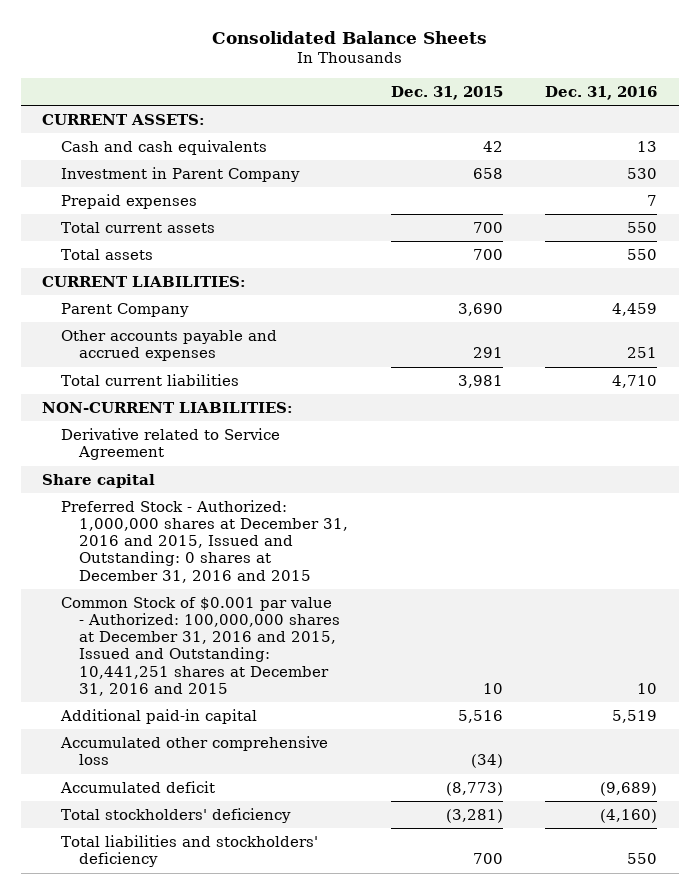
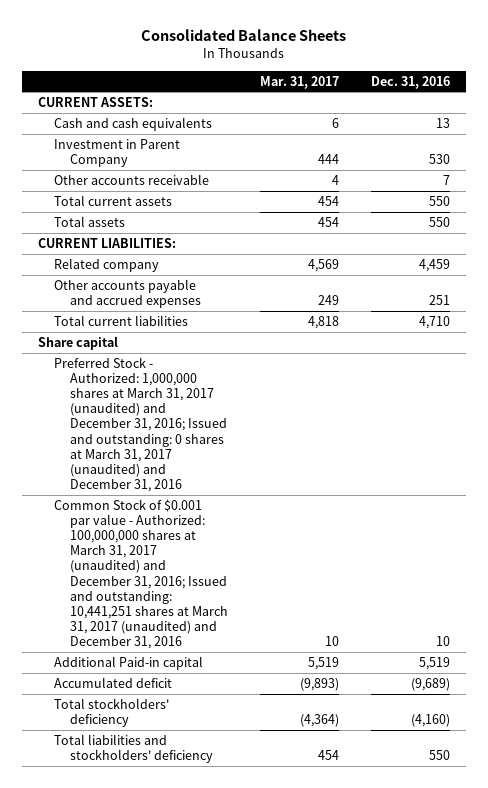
- | Dec. 31, 2015 | Dec. 31, 2016
+ | Mar. 31, 2017 | Dec. 31, 2016
- Prepaid expenses | | 7
+ Other accounts receivable | 4 | 7
- Parent Company | 3,690 | 4,459
+ Related company | 4,569 | 4,459
- NON-CURRENT LIABILITIES:
- Derivative related to Service Agreement
- Preferred Stock - Authorized: 1,000,000 shares at December 31, 2016 and 2015, Issued and Outstanding: 0 shares at December 31, 2016 and 2015
- Common Stock of $0.001 par value - Authorized: 100,000,000 shares at December 31, 2016 and 2015, Issued and Outstanding: 10,441,251 shares at December 31, 2016 and 2015 | 10 | 10
- Additional paid-in capital | 5,516 | 5,519
- Accumulated other comprehensive loss | (34) |
+ Preferred Stock - Authorized: 1,000,000 shares at March 31, 2017 (unaudited) and December 31, 2016; Issued and outstanding: 0 shares at March 31, 2017 (unaudited) and December 31, 2016
+ Common Stock of $0.001 par value - Authorized: 100,000,000 shares at March 31, 2017 (unaudited) and December 31, 2016; Issued and outstanding: 10,441,251 shares at March 31, 2017 (unaudited) and December 31, 2016 | 10 | 10
+ Additional Paid-in capital | 5,519 | 5,519

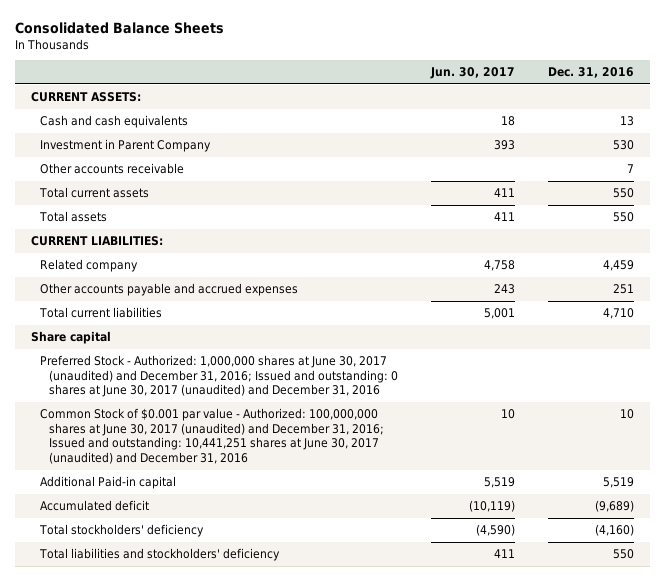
- | Mar. 31, 2017 | Dec. 31, 2016
+ | Jun. 30, 2017 | Dec. 31, 2016
- Preferred Stock - Authorized: 1,000,000 shares at March 31, 2017 (unaudited) and December 31, 2016; Issued and outstanding: 0 shares at March 31, 2017 (unaudited) and December 31, 2016
- Common Stock of $0.001 par value - Authorized: 100,000,000 shares at March 31, 2017 (unaudited) and December 31, 2016; Issued and outstanding: 10,441,251 shares at March 31, 2017 (unaudited) and December 31, 2016 | 10 | 10
+ Preferred Stock - Authorized: 1,000,000 shares at June 30, 2017 (unaudited) and December 31, 2016; Issued and outstanding: 0 shares at June 30, 2017 (unaudited) and December 31, 2016
+ Common Stock of $0.001 par value - Authorized: 100,000,000 shares at June 30, 2017 (unaudited) and December 31, 2016; Issued and outstanding: 10,441,251 shares at June 30, 2017 (unaudited) and December 31, 2016 | 10 | 10

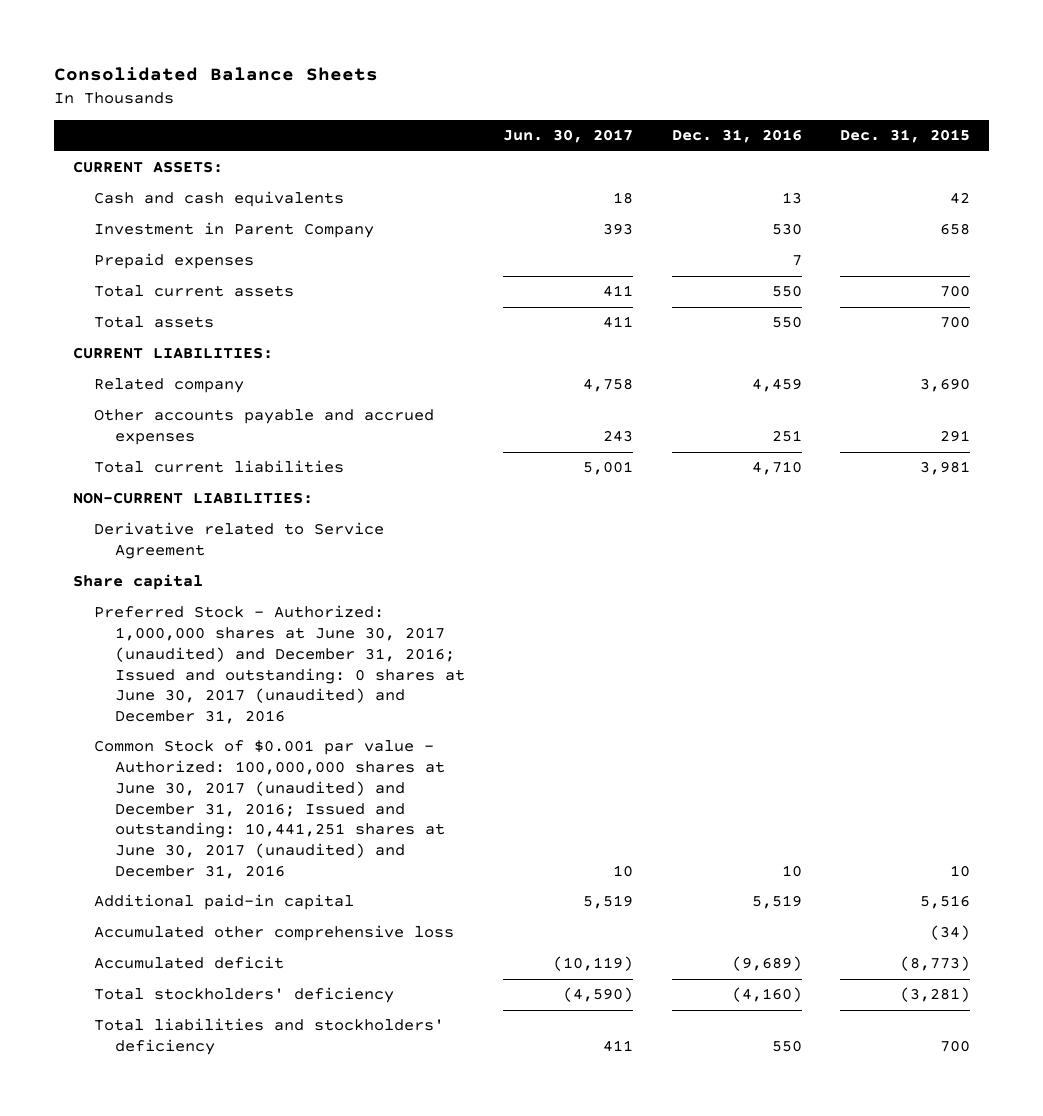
- | Jun. 30, 2017 | Dec. 31, 2016
+ | Jun. 30, 2017 | Dec. 31, 2016 | Dec. 31, 2015
- Other accounts receivable | | 7
+ Prepaid expenses | | 7 |
+ NON-CURRENT LIABILITIES:
+ Derivative related to Service Agreement
- Additional Paid-in capital | 5,519 | 5,519
+ Additional paid-in capital | 5,519 | 5,519 | 5,516
+ Accumulated other comprehensive loss | | | (34)

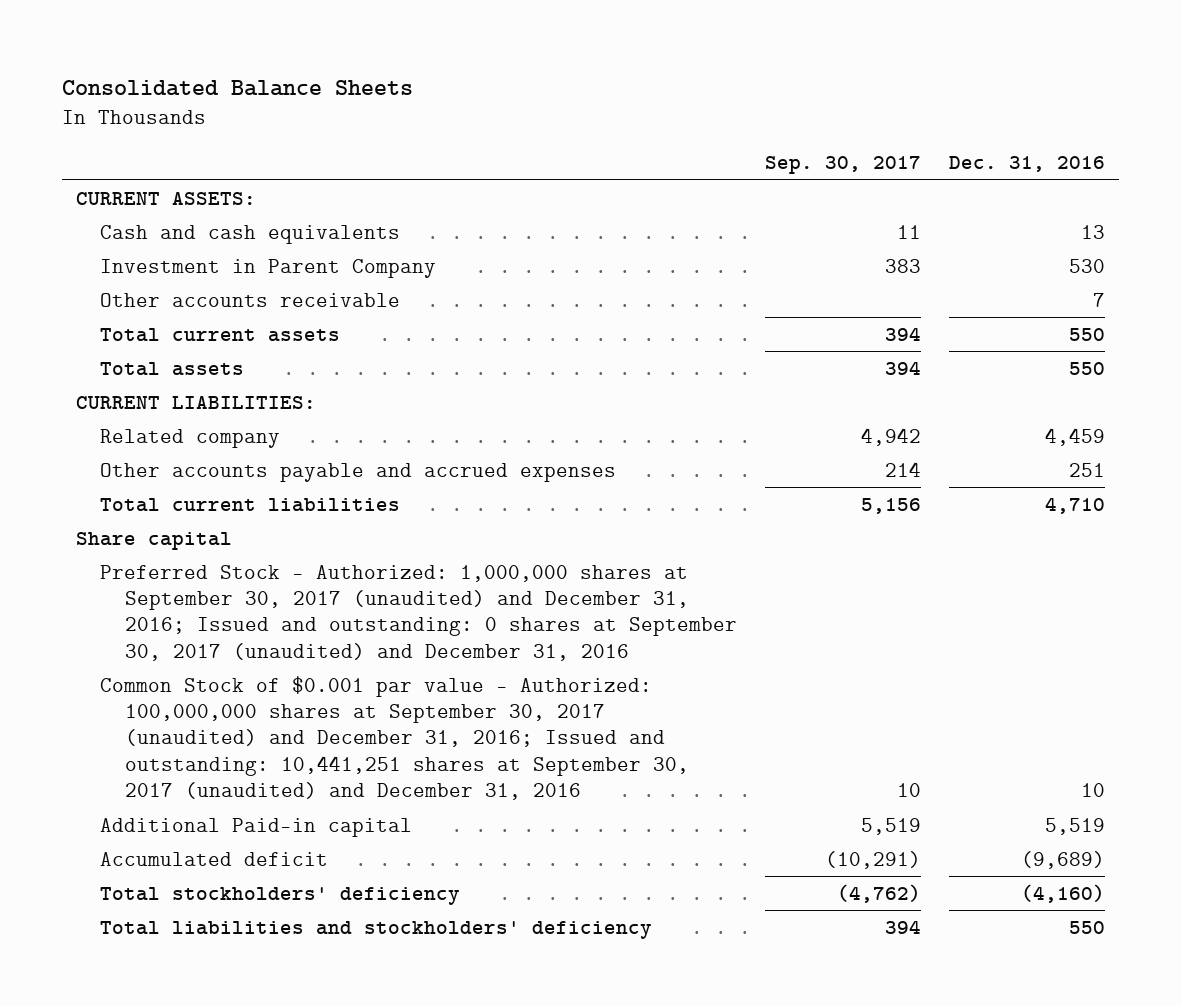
- | Jun. 30, 2017 | Dec. 31, 2016 | Dec. 31, 2015
+ | Sep. 30, 2017 | Dec. 31, 2016
- Prepaid expenses | | 7 |
+ Other accounts receivable | | 7
- NON-CURRENT LIABILITIES:
- Derivative related to Service Agreement
- Preferred Stock - Authorized: 1,000,000 shares at June 30, 2017 (unaudited) and December 31, 2016; Issued and outstanding: 0 shares at June 30, 2017 (unaudited) and December 31, 2016
- Common Stock of $0.001 par value - Authorized: 100,000,000 shares at June 30, 2017 (unaudited) and December 31, 2016; Issued and outstanding: 10,441,251 shares at June 30, 2017 (unaudited) and December 31, 2016 | 10 | 10 | 10
- Additional paid-in capital | 5,519 | 5,519 | 5,516
- Accumulated other comprehensive loss | | | (34)
+ Preferred Stock - Authorized: 1,000,000 shares at September 30, 2017 (unaudited) and December 31, 2016; Issued and outstanding: 0 shares at September 30, 2017 (unaudited) and December 31, 2016
+ Common Stock of $0.001 par value - Authorized: 100,000,000 shares at September 30, 2017 (unaudited) and December 31, 2016; Issued and outstanding: 10,441,251 shares at September 30, 2017 (unaudited) and December 31, 2016 | 10 | 10
+ Additional Paid-in capital | 5,519 | 5,519

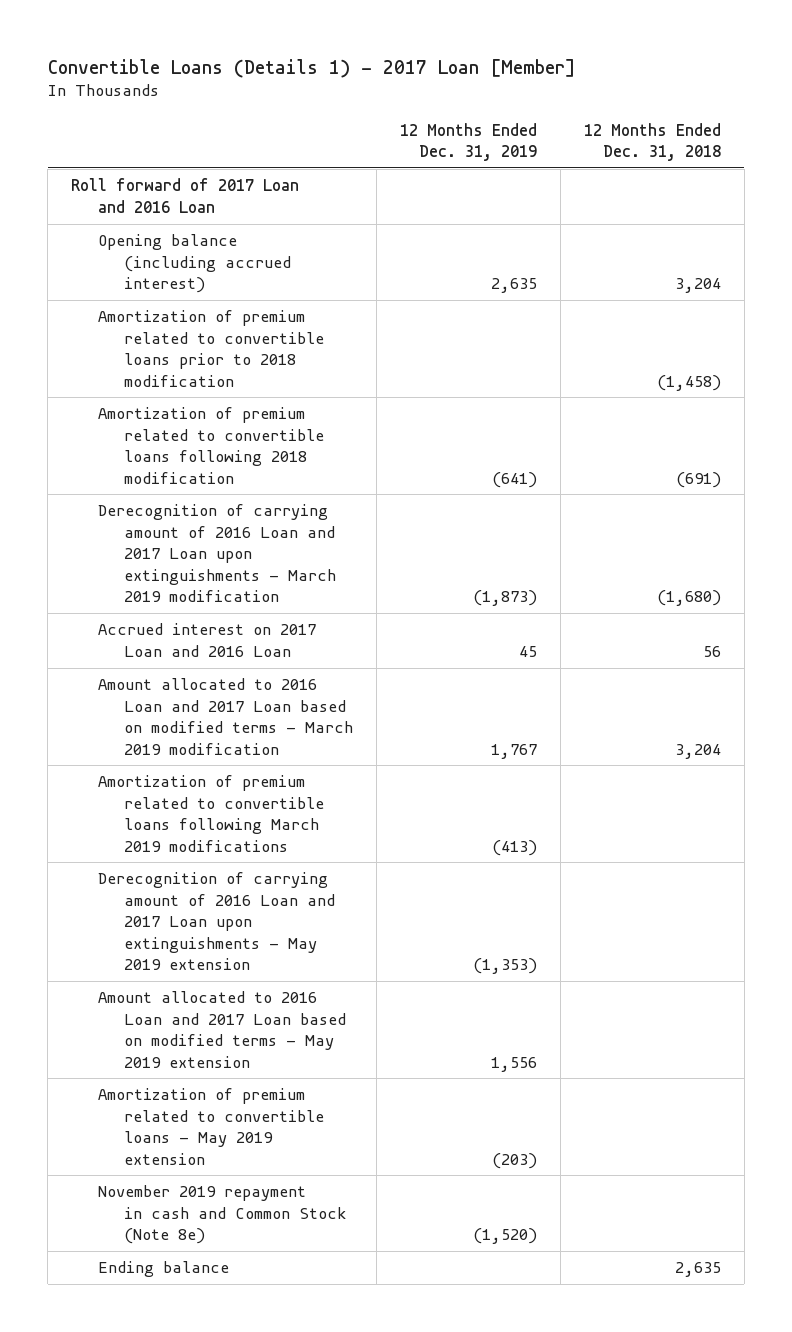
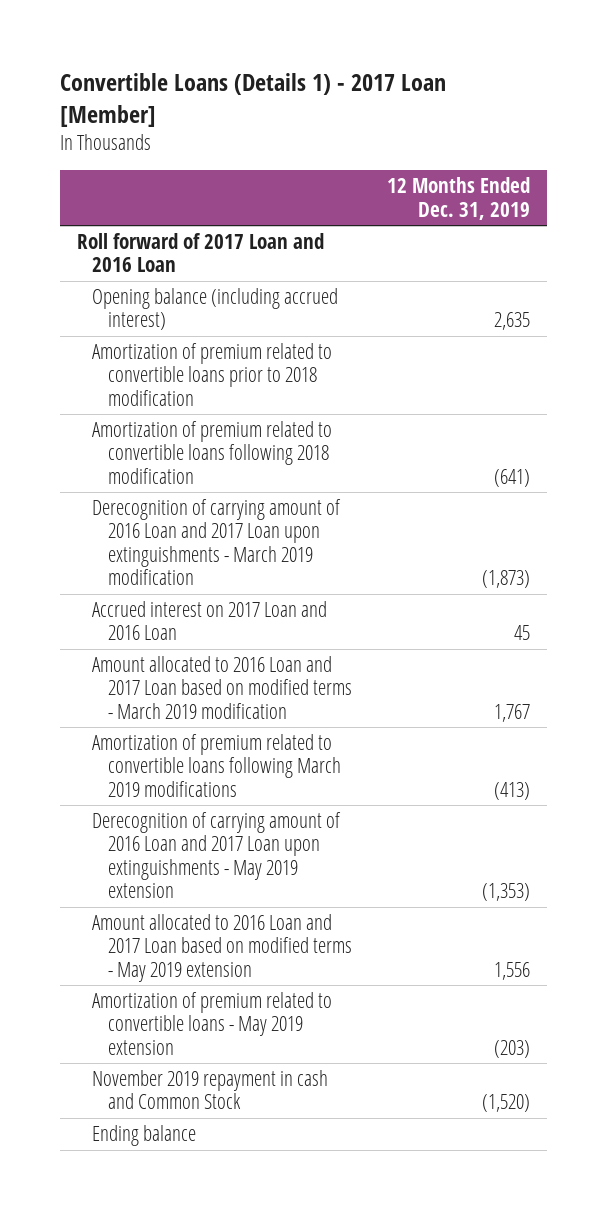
- | 12 Months Ended Dec. 31, 2019 | 12 Months Ended Dec. 31, 2018
+ | 12 Months Ended Dec. 31, 2019
- November 2019 repayment in cash and Common Stock (Note 8e) | (1,520) |
+ November 2019 repayment in cash and Common Stock | (1,520)

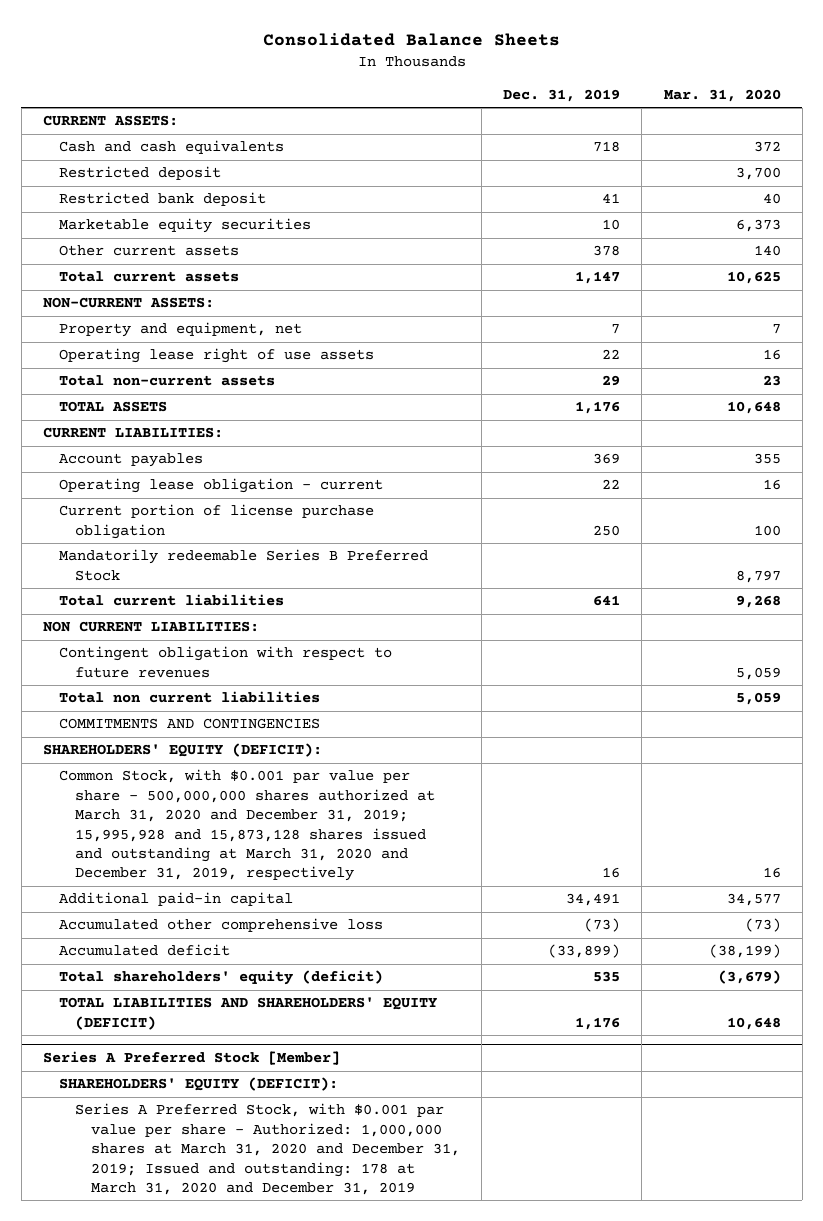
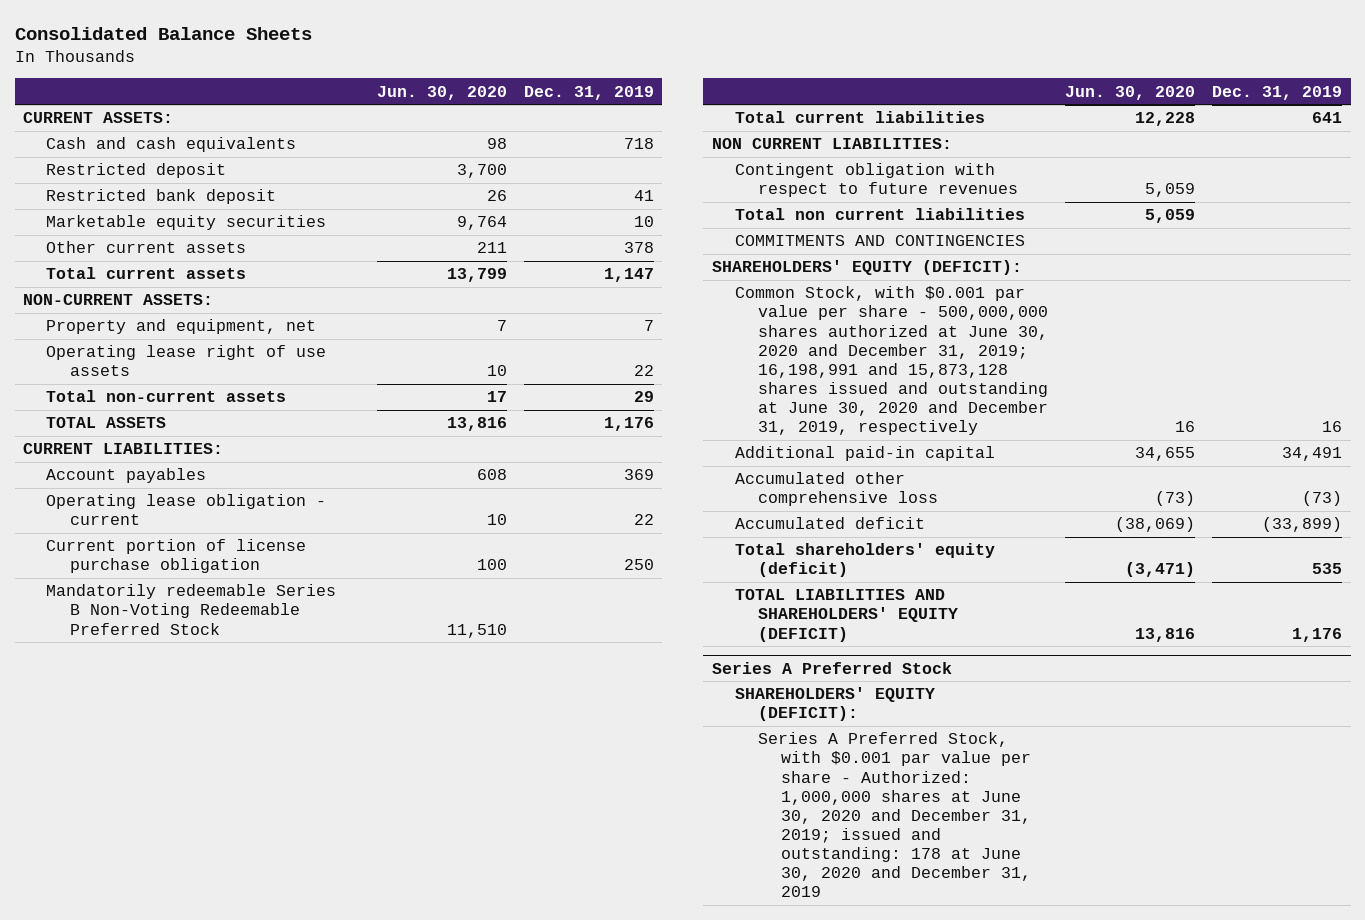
- | Dec. 31, 2019 | Mar. 31, 2020
+ | Jun. 30, 2020 | Dec. 31, 2019
- Mandatorily redeemable Series B Preferred Stock | | 8,797
+ Mandatorily redeemable Series B Non-Voting Redeemable Preferred Stock | 11,510 |
- Common Stock, with $0.001 par value per share - 500,000,000 shares authorized at March 31, 2020 and December 31, 2019; 15,995,928 and 15,873,128 shares issued and outstanding at March 31, 2020 and December 31, 2019, respectively | 16 | 16
+ Common Stock, with $0.001 par value per share - 500,000,000 shares authorized at June 30, 2020 and December 31, 2019; 16,198,991 and 15,873,128 shares issued and outstanding at June 30, 2020 and December 31, 2019, respectively | 16 | 16
- Series A Preferred Stock [Member]
+ Series A Preferred Stock
- Series A Preferred Stock, with $0.001 par value per share - Authorized: 1,000,000 shares at March 31, 2020 and December 31, 2019; Issued and outstanding: 178 at March 31, 2020 and December 31, 2019
+ Series A Preferred Stock, with $0.001 par value per share - Authorized: 1,000,000 shares at June 30, 2020 and December 31, 2019; issued and outstanding: 178 at June 30, 2020 and December 31, 2019

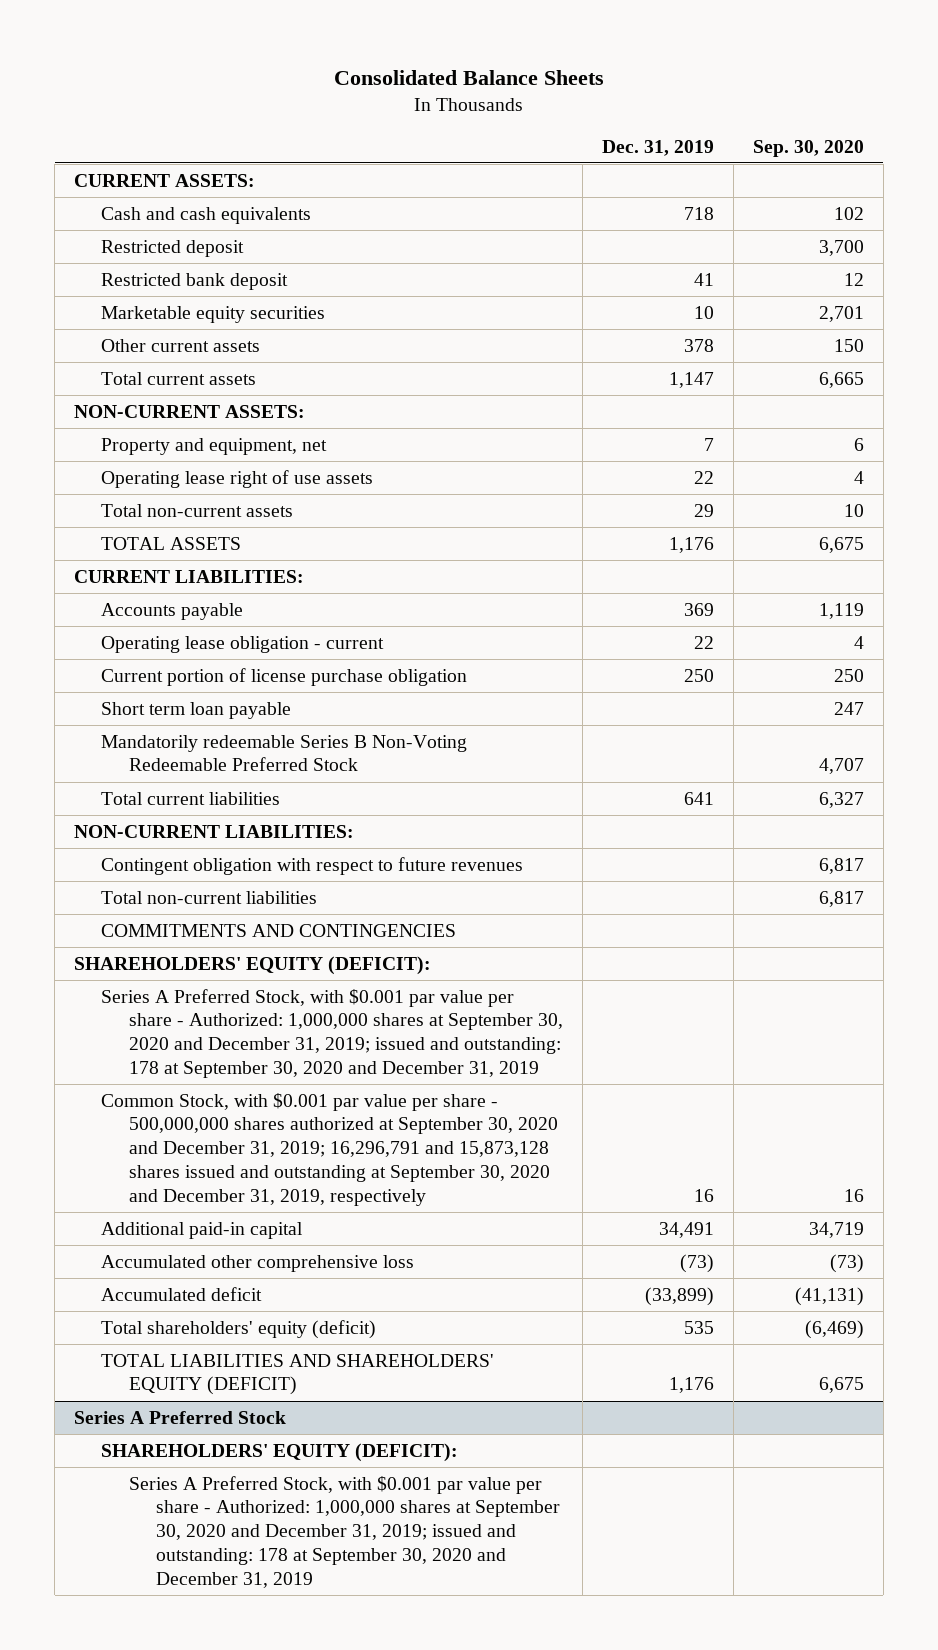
- | Jun. 30, 2020 | Dec. 31, 2019
+ | Dec. 31, 2019 | Sep. 30, 2020
- Account payables | 608 | 369
+ Accounts payable | 369 | 1,119
+ Short term loan payable | | 247
- NON CURRENT LIABILITIES:
+ NON-CURRENT LIABILITIES:
- Total non current liabilities | 5,059 |
+ Total non-current liabilities | | 6,817
- Common Stock, with $0.001 par value per share - 500,000,000 shares authorized at June 30, 2020 and December 31, 2019; 16,198,991 and 15,873,128 shares issued and outstanding at June 30, 2020 and December 31, 2019, respectively | 16 | 16
+ Series A Preferred Stock, with $0.001 par value per share - Authorized: 1,000,000 shares at September 30, 2020 and December 31, 2019; issued and outstanding: 178 at September 30, 2020 and December 31, 2019
+ Common Stock, with $0.001 par value per share - 500,000,000 shares authorized at September 30, 2020 and December 31, 2019; 16,296,791 and 15,873,128 shares issued and outstanding at September 30, 2020 and December 31, 2019, respectively | 16 | 16
@ Series A Preferred Stock
- Series A Preferred Stock, with $0.001 par value per share - Authorized: 1,000,000 shares at June 30, 2020 and December 31, 2019; issued and outstanding: 178 at June 30, 2020 and December 31, 2019
+ Series A Preferred Stock, with $0.001 par value per share - Authorized: 1,000,000 shares at September 30, 2020 and December 31, 2019; issued and outstanding: 178 at September 30, 2020 and December 31, 2019

